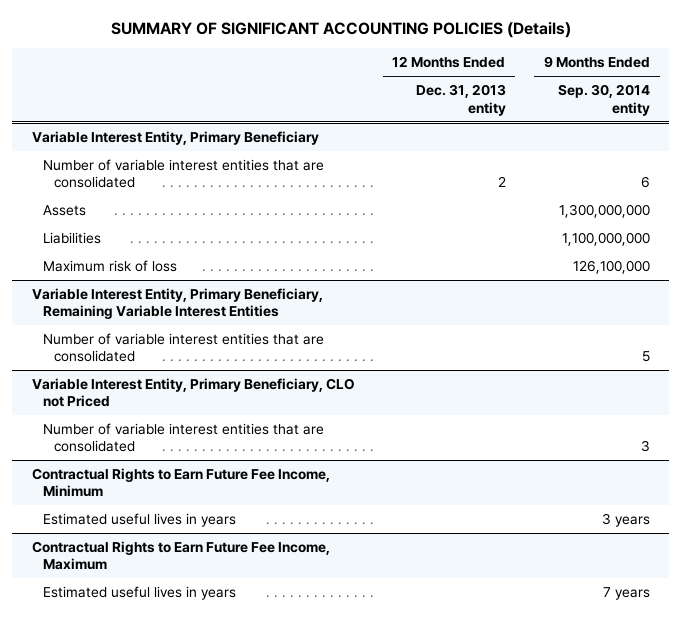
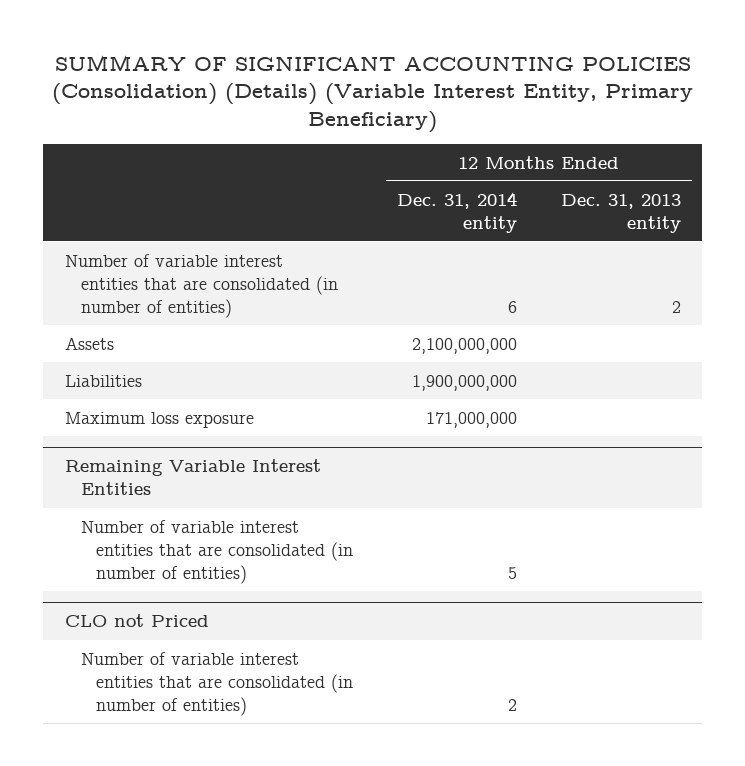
- SUMMARY OF SIGNIFICANT ACCOUNTING POLICIES (Details)
+ SUMMARY OF SIGNIFICANT ACCOUNTING POLICIES (Consolidation) (Details) (Variable Interest Entity, Primary Beneficiary)
- | 12 Months Ended Dec. 31, 2013 entity | 9 Months Ended Sep. 30, 2014 entity
+ | 12 Months Ended Dec. 31, 2014 entity | 12 Months Ended Dec. 31, 2013 entity
- Variable Interest Entity, Primary Beneficiary
- Number of variable interest entities that are consolidated | 2 | 6
- Assets | | 1,300,000,000
- Liabilities | | 1,100,000,000
- Maximum risk of loss | | 126,100,000
- Variable Interest Entity, Primary Beneficiary, Remaining Variable Interest Entities
- Number of variable interest entities that are consolidated | | 5
- Variable Interest Entity, Primary Beneficiary, CLO not Priced
- Number of variable interest entities that are consolidated | | 3
- Contractual Rights to Earn Future Fee Income, Minimum
- Estimated useful lives in years | | 3 years
- Contractual Rights to Earn Future Fee Income, Maximum
- Estimated useful lives in years | | 7 years
+ Number of variable interest entities that are consolidated (in number of entities) | 6 | 2
+ Assets | 2,100,000,000 |
+ Liabilities | 1,900,000,000 |
+ Maximum loss exposure | 171,000,000 |
+ Remaining Variable Interest Entities
+ Number of variable interest entities that are consolidated (in number of entities) | 5 |
+ CLO not Priced
+ Number of variable interest entities that are consolidated (in number of entities) | 2 |

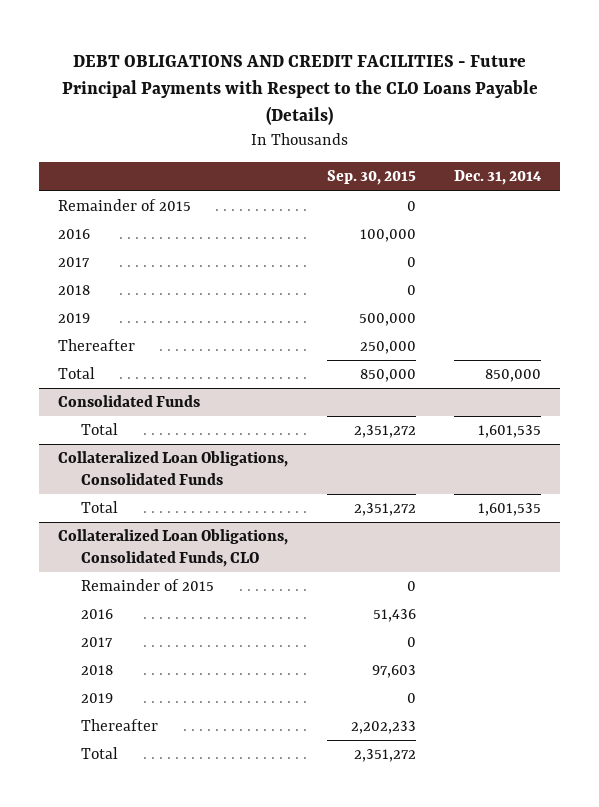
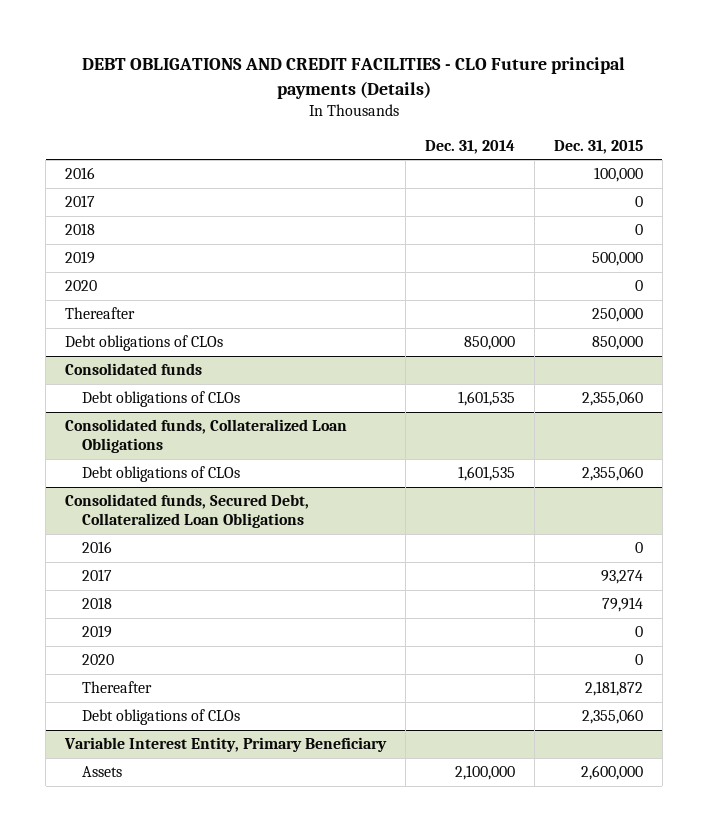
- DEBT OBLIGATIONS AND CREDIT FACILITIES - Future Principal Payments with Respect to the CLO Loans Payable (Details)
+ DEBT OBLIGATIONS AND CREDIT FACILITIES - CLO Future principal payments (Details)
- | Sep. 30, 2015 | Dec. 31, 2014
+ | Dec. 31, 2014 | Dec. 31, 2015
- Remainder of 2015 | 0 |
+ 2020 | | 0
- Total | 850,000 | 850,000
- Consolidated Funds
- Total | 2,351,272 | 1,601,535
- Collateralized Loan Obligations, Consolidated Funds
- Total | 2,351,272 | 1,601,535
- Collateralized Loan Obligations, Consolidated Funds, CLO
- Remainder of 2015 | 0 |
+ Debt obligations of CLOs | 850,000 | 850,000
+ Consolidated funds
+ Debt obligations of CLOs | 1,601,535 | 2,355,060
+ Consolidated funds, Collateralized Loan Obligations
+ Debt obligations of CLOs | 1,601,535 | 2,355,060
+ Consolidated funds, Secured Debt, Collateralized Loan Obligations
+ 2020 | | 0
- Total | 2,351,272 |
+ Debt obligations of CLOs | | 2,355,060
+ Variable Interest Entity, Primary Beneficiary
+ Assets | 2,100,000 | 2,600,000

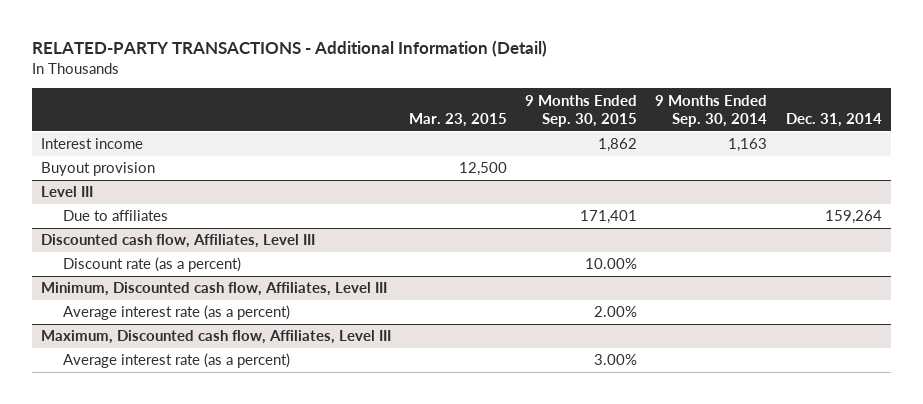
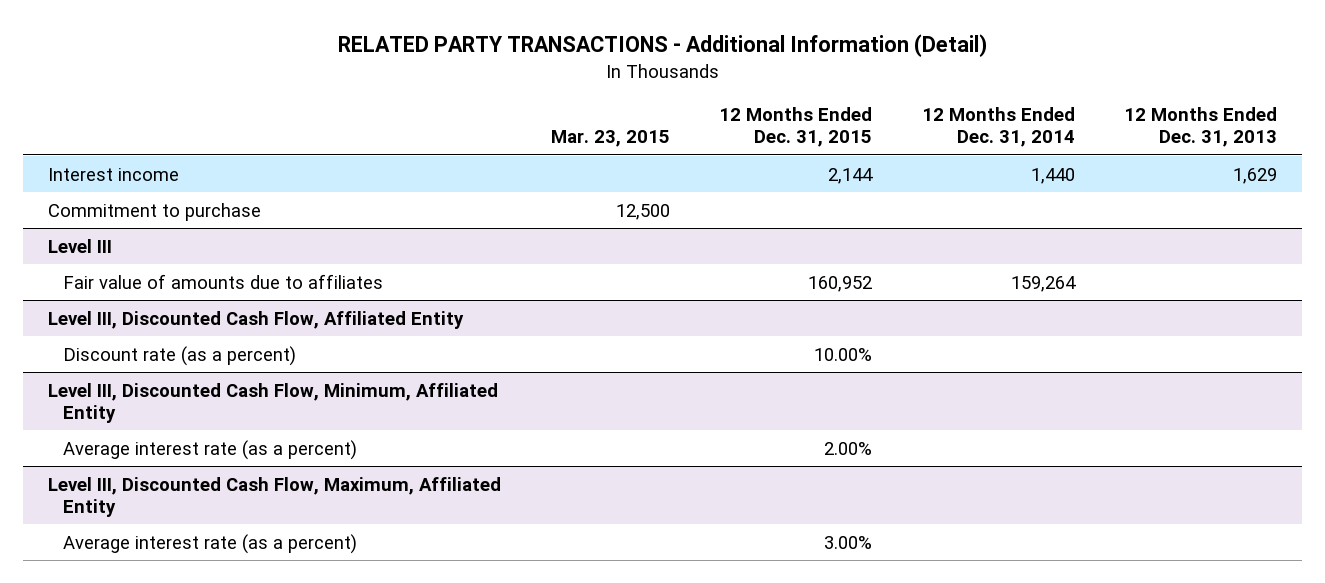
- RELATED-PARTY TRANSACTIONS - Additional Information (Detail)
+ RELATED PARTY TRANSACTIONS - Additional Information (Detail)
- | Mar. 23, 2015 | 9 Months Ended Sep. 30, 2015 | 9 Months Ended Sep. 30, 2014 | Dec. 31, 2014
+ | Mar. 23, 2015 | 12 Months Ended Dec. 31, 2015 | 12 Months Ended Dec. 31, 2014 | 12 Months Ended Dec. 31, 2013
- Buyout provision | 12,500 | | |
+ Commitment to purchase | 12,500 | | |
@ Level III
- Due to affiliates | | 171,401 | | 159,264
- Discounted cash flow, Affiliates, Level III
@ Level III
+ Fair value of amounts due to affiliates | | 160,952 | 159,264 |
+ Level III, Discounted Cash Flow, Affiliated Entity
- Minimum, Discounted cash flow, Affiliates, Level III
+ Level III, Discounted Cash Flow, Minimum, Affiliated Entity
- Maximum, Discounted cash flow, Affiliates, Level III
+ Level III, Discounted Cash Flow, Maximum, Affiliated Entity

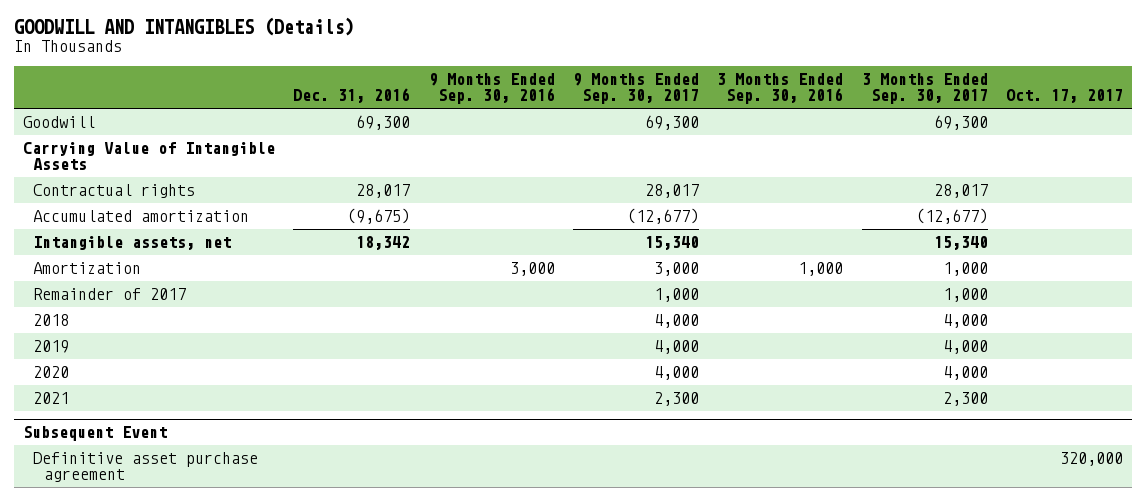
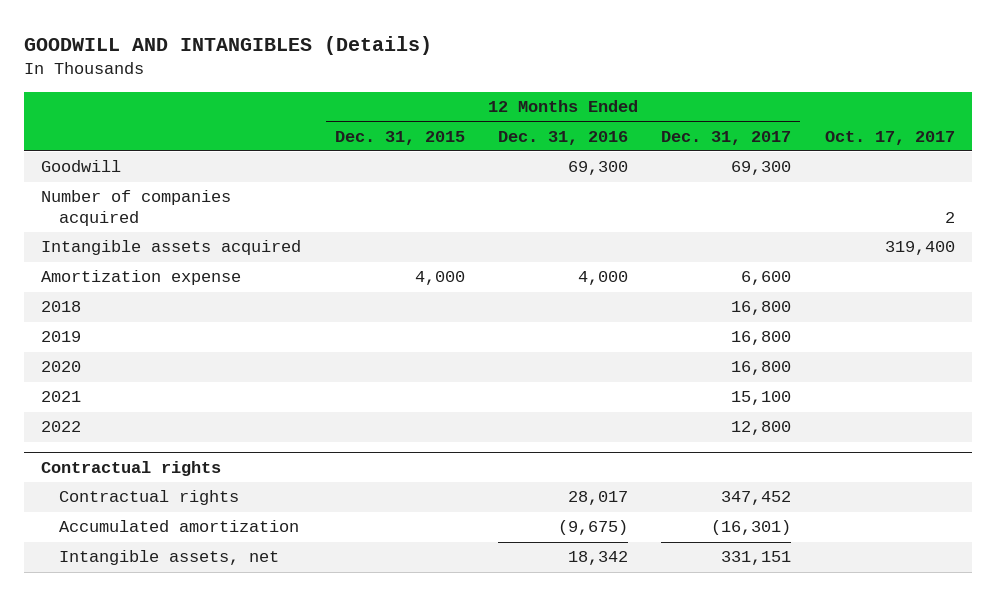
- | Dec. 31, 2016 | 9 Months Ended Sep. 30, 2016 | 9 Months Ended Sep. 30, 2017 | 3 Months Ended Sep. 30, 2016 | 3 Months Ended Sep. 30, 2017 | Oct. 17, 2017
+ | 12 Months Ended Dec. 31, 2015 | 12 Months Ended Dec. 31, 2016 | 12 Months Ended Dec. 31, 2017 | Oct. 17, 2017
- Carrying Value of Intangible Assets
- Contractual rights | 28,017 | | 28,017 | | 28,017 |
- Accumulated amortization | (9,675) | | (12,677) | | (12,677) |
- Intangible assets, net | 18,342 | | 15,340 | | 15,340 |
- Amortization | | 3,000 | 3,000 | 1,000 | 1,000 |
- Remainder of 2017 | | | 1,000 | | 1,000 |
+ Number of companies acquired | | | | 2
+ Intangible assets acquired | | | | 319,400
+ Amortization expense | 4,000 | 4,000 | 6,600 |
- Subsequent Event
- Definitive asset purchase agreement | | | | | | 320,000
+ 2022 | | | 12,800 |
+ Contractual rights
+ Contractual rights | | 28,017 | 347,452 |
+ Accumulated amortization | | (9,675) | (16,301) |
+ Intangible assets, net | | 18,342 | 331,151 |

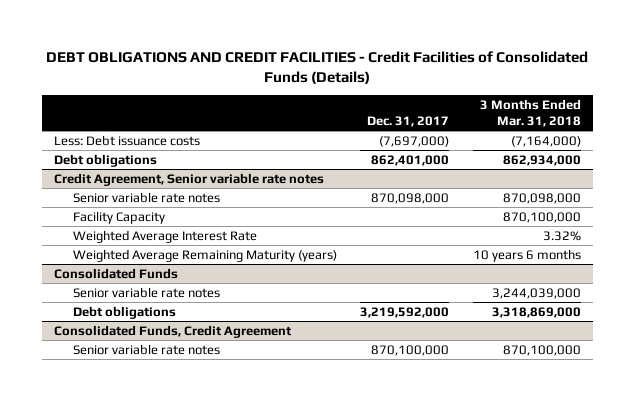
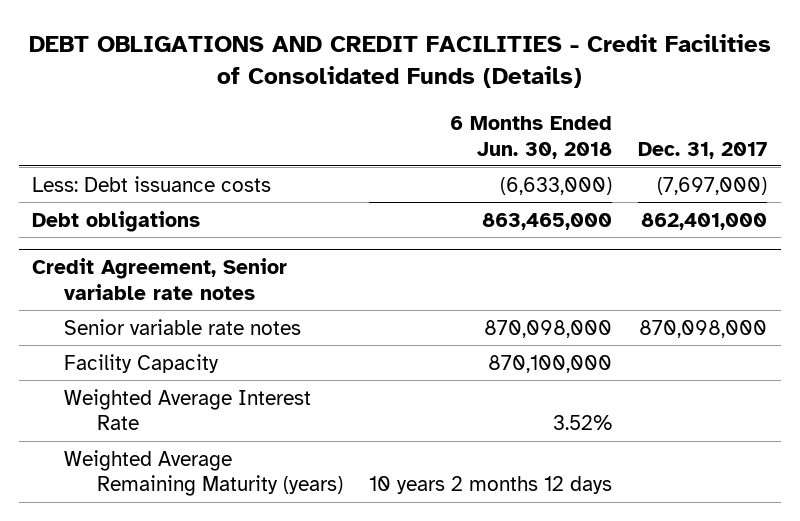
- | Dec. 31, 2017 | 3 Months Ended Mar. 31, 2018
+ | 6 Months Ended Jun. 30, 2018 | Dec. 31, 2017
- Consolidated Funds
- Senior variable rate notes | | 3,244,039,000
- Debt obligations | 3,219,592,000 | 3,318,869,000
- Consolidated Funds, Credit Agreement
- Senior variable rate notes | 870,100,000 | 870,100,000

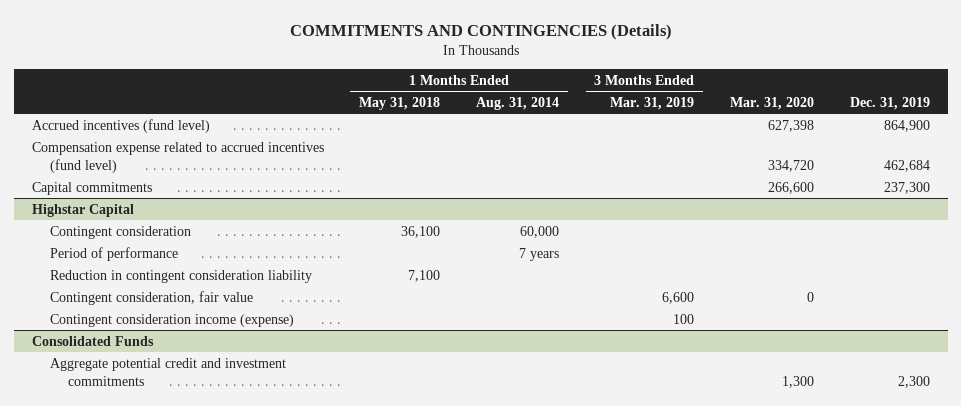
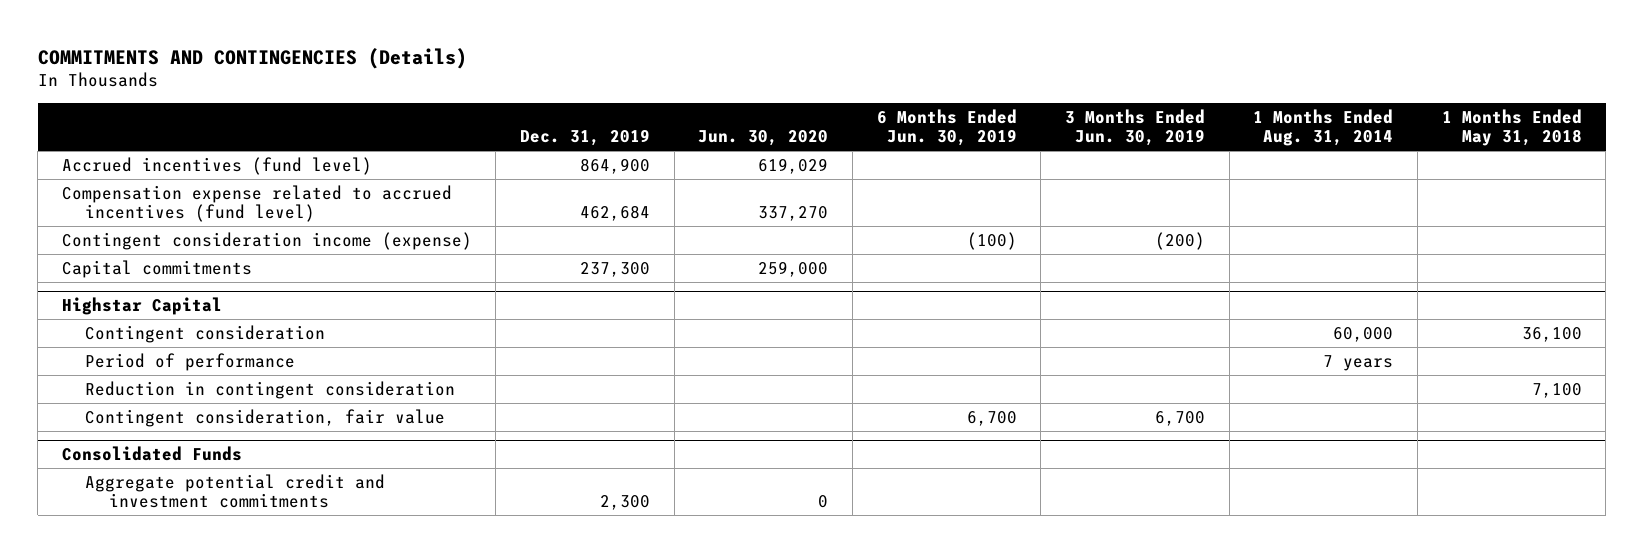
- | 1 Months Ended May 31, 2018 | 1 Months Ended Aug. 31, 2014 | 3 Months Ended Mar. 31, 2019 | Mar. 31, 2020 | Dec. 31, 2019
+ | Dec. 31, 2019 | Jun. 30, 2020 | 6 Months Ended Jun. 30, 2019 | 3 Months Ended Jun. 30, 2019 | 1 Months Ended Aug. 31, 2014 | 1 Months Ended May 31, 2018
+ Contingent consideration income (expense) | | | (100) | (200) | |
@ Highstar Capital
- Reduction in contingent consideration liability | 7,100 | | | |
+ Reduction in contingent consideration | | | | | | 7,100
- Contingent consideration income (expense) | | | 100 | |

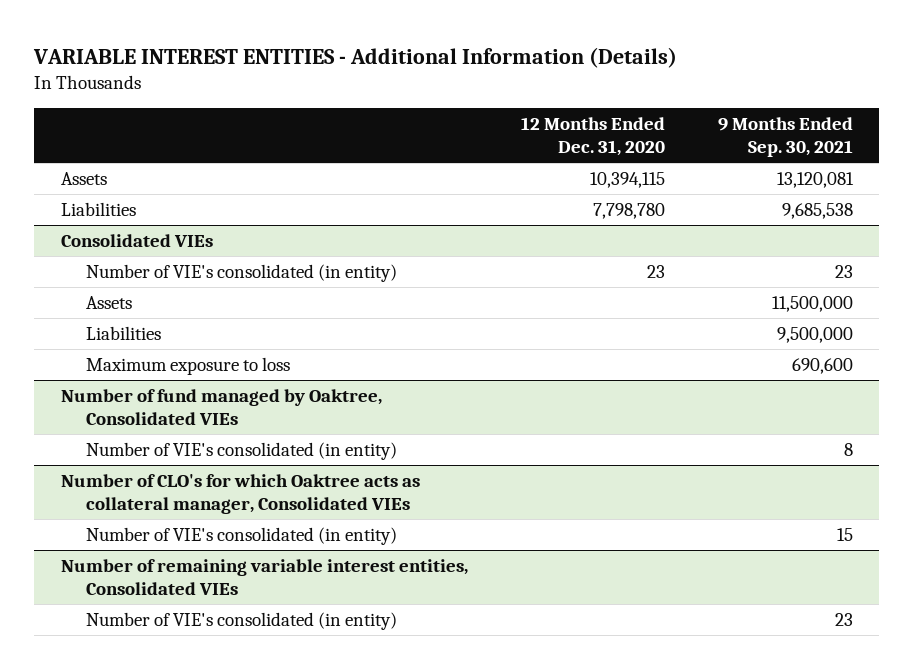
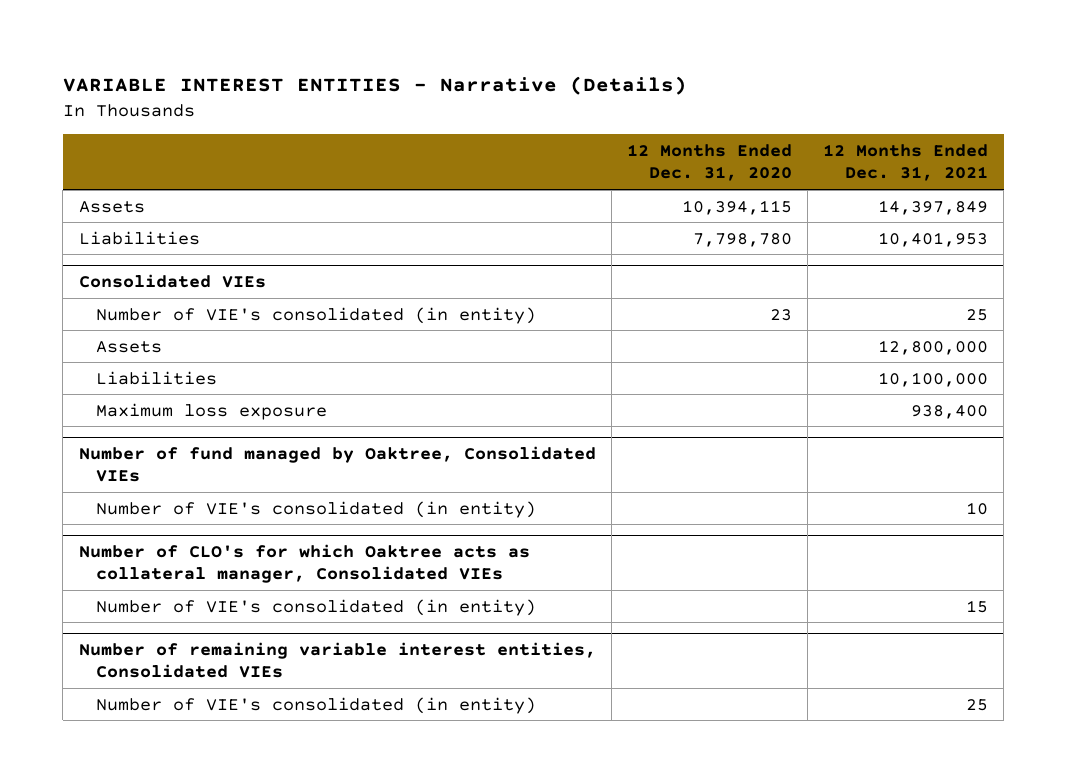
- VARIABLE INTEREST ENTITIES - Additional Information (Details)
+ VARIABLE INTEREST ENTITIES - Narrative (Details)
- | 12 Months Ended Dec. 31, 2020 | 9 Months Ended Sep. 30, 2021
+ | 12 Months Ended Dec. 31, 2020 | 12 Months Ended Dec. 31, 2021
@ Consolidated VIEs
- Maximum exposure to loss | | 690,600
+ Maximum loss exposure | | 938,400

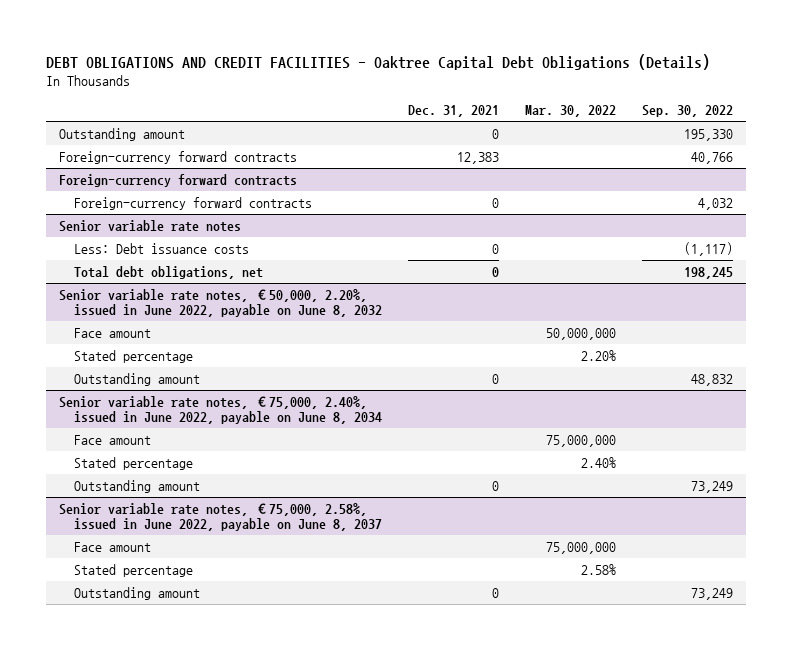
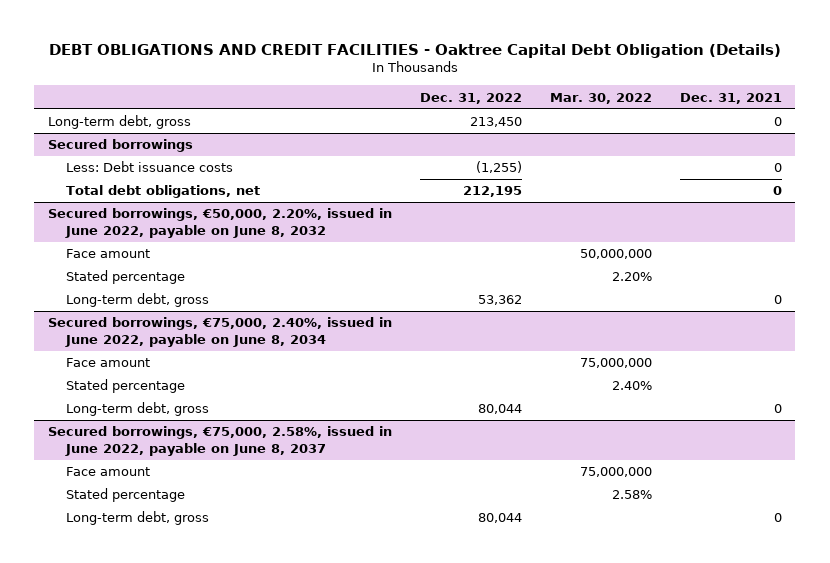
- DEBT OBLIGATIONS AND CREDIT FACILITIES - Oaktree Capital Debt Obligations (Details)
+ DEBT OBLIGATIONS AND CREDIT FACILITIES - Oaktree Capital Debt Obligation (Details)
- | Dec. 31, 2021 | Mar. 30, 2022 | Sep. 30, 2022
+ | Dec. 31, 2022 | Mar. 30, 2022 | Dec. 31, 2021
- Outstanding amount | 0 | | 195,330
- Foreign-currency forward contracts | 12,383 | | 40,766
- Foreign-currency forward contracts
- Foreign-currency forward contracts | 0 | | 4,032
- Senior variable rate notes
+ Long-term debt, gross | 213,450 | | 0
+ Secured borrowings
- Senior variable rate notes, €50,000, 2.20%, issued in June 2022, payable on June 8, 2032
+ Secured borrowings, €50,000, 2.20%, issued in June 2022, payable on June 8, 2032
- Outstanding amount | 0 | | 48,832
- Senior variable rate notes, €75,000, 2.40%, issued in June 2022, payable on June 8, 2034
+ Long-term debt, gross | 53,362 | | 0
+ Secured borrowings, €75,000, 2.40%, issued in June 2022, payable on June 8, 2034
- Outstanding amount | 0 | | 73,249
- Senior variable rate notes, €75,000, 2.58%, issued in June 2022, payable on June 8, 2037
+ Long-term debt, gross | 80,044 | | 0
+ Secured borrowings, €75,000, 2.58%, issued in June 2022, payable on June 8, 2037
- Outstanding amount | 0 | | 73,249
+ Long-term debt, gross | 80,044 | | 0

